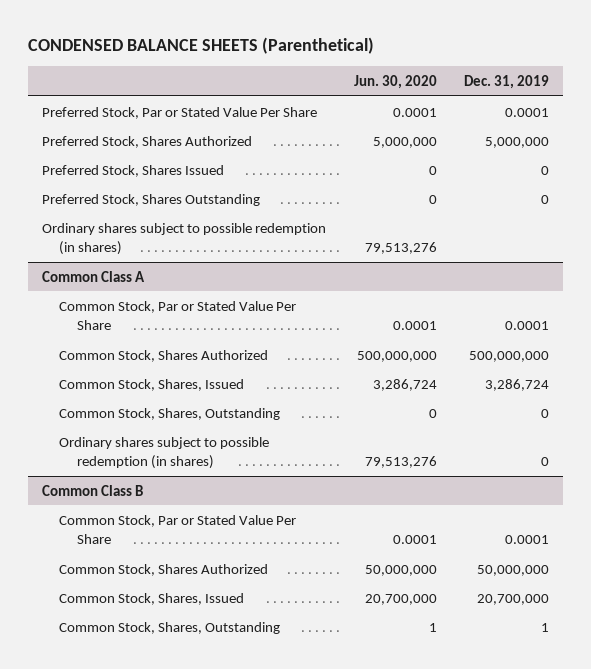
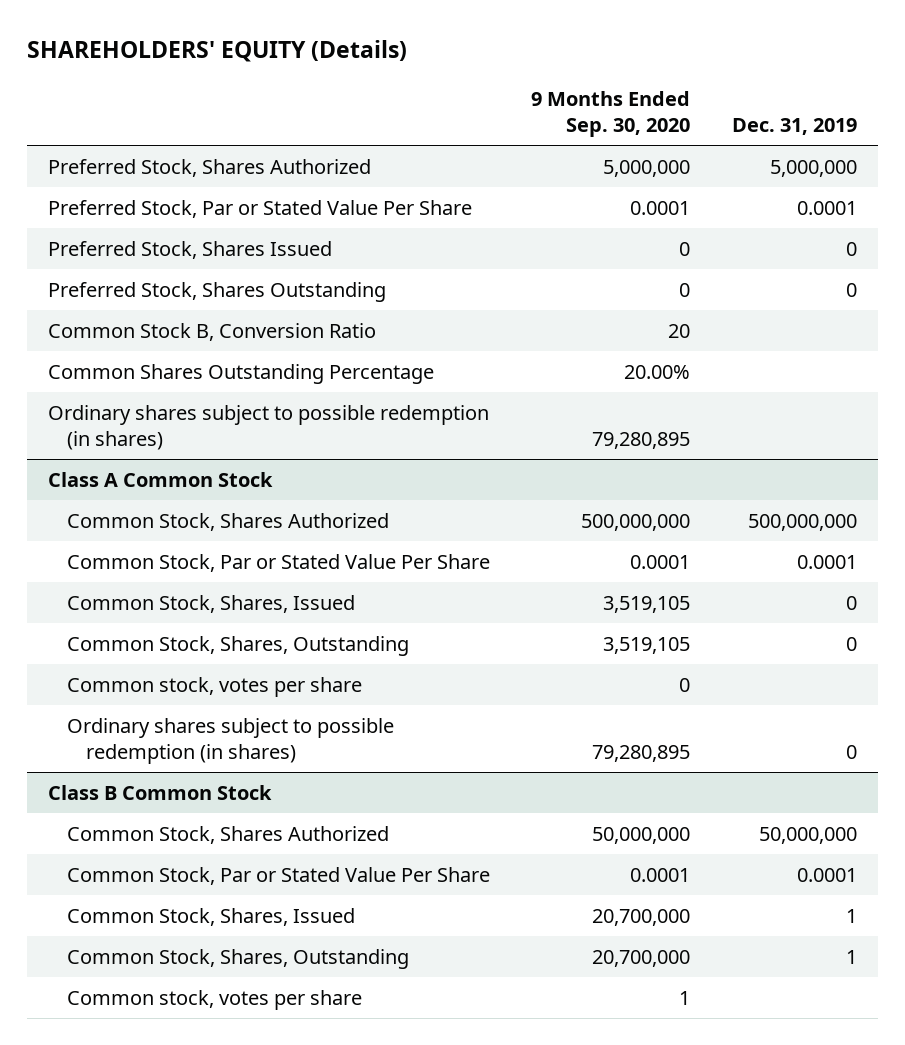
- CONDENSED BALANCE SHEETS (Parenthetical)
+ SHAREHOLDERS' EQUITY (Details)
- | Jun. 30, 2020 | Dec. 31, 2019
+ | 9 Months Ended Sep. 30, 2020 | Dec. 31, 2019
moved down: Preferred Stock, Par or Stated Value Per Share | 0.0001 | 0.0001
+ Common Stock B, Conversion Ratio | 20 |
+ Common Shares Outstanding Percentage | 20.00% |
- Common Class A
- Common Stock, Par or Stated Value Per Share | 0.0001 | 0.0001
+ Class A Common Stock
- Common Stock, Shares, Issued | 3,286,724 | 3,286,724
+ Common Stock, Par or Stated Value Per Share | 0.0001 | 0.0001
+ Common Stock, Shares, Issued | 3,519,105 | 0
+ Common stock, votes per share | 0 |
- Common Class B
- Common Stock, Par or Stated Value Per Share | 0.0001 | 0.0001
+ Class B Common Stock
- Common Stock, Shares, Issued | 20,700,000 | 20,700,000
+ Common Stock, Par or Stated Value Per Share | 0.0001 | 0.0001
+ Common Stock, Shares, Issued | 20,700,000 | 1
+ Common stock, votes per share | 1 |

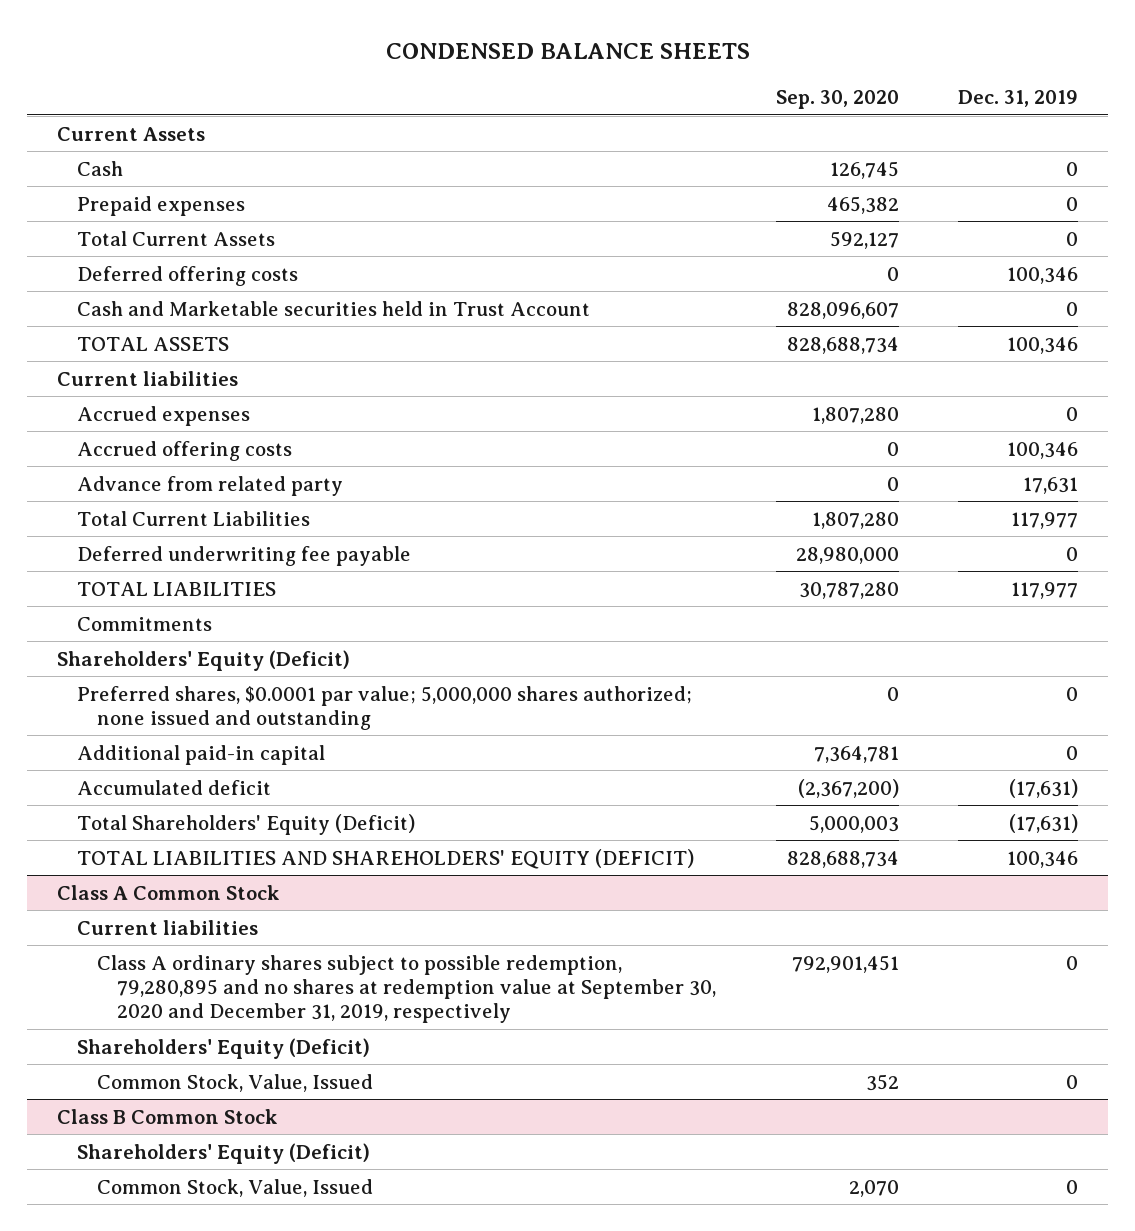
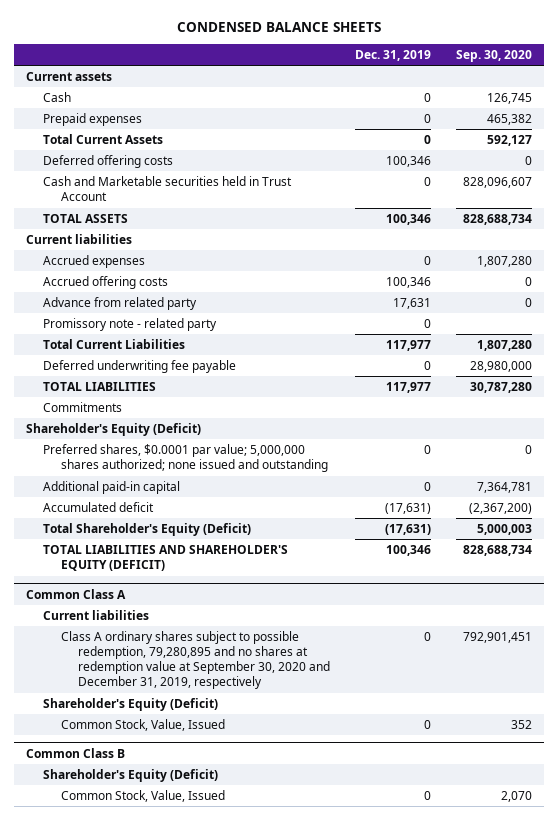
- | Sep. 30, 2020 | Dec. 31, 2019
+ | Dec. 31, 2019 | Sep. 30, 2020
- Current Assets
+ Current assets
+ Promissory note - related party | 0 |
- Shareholders' Equity (Deficit)
+ Shareholder's Equity (Deficit)
- Total Shareholders' Equity (Deficit) | 5,000,003 | (17,631)
- TOTAL LIABILITIES AND SHAREHOLDERS' EQUITY (DEFICIT) | 828,688,734 | 100,346
- Class A Common Stock
+ Total Shareholder's Equity (Deficit) | (17,631) | 5,000,003
+ TOTAL LIABILITIES AND SHAREHOLDER'S EQUITY (DEFICIT) | 100,346 | 828,688,734
+ Common Class A
- Shareholders' Equity (Deficit)
+ Shareholder's Equity (Deficit)
- Class B Common Stock
- Shareholders' Equity (Deficit)
+ Common Class B
+ Shareholder's Equity (Deficit)

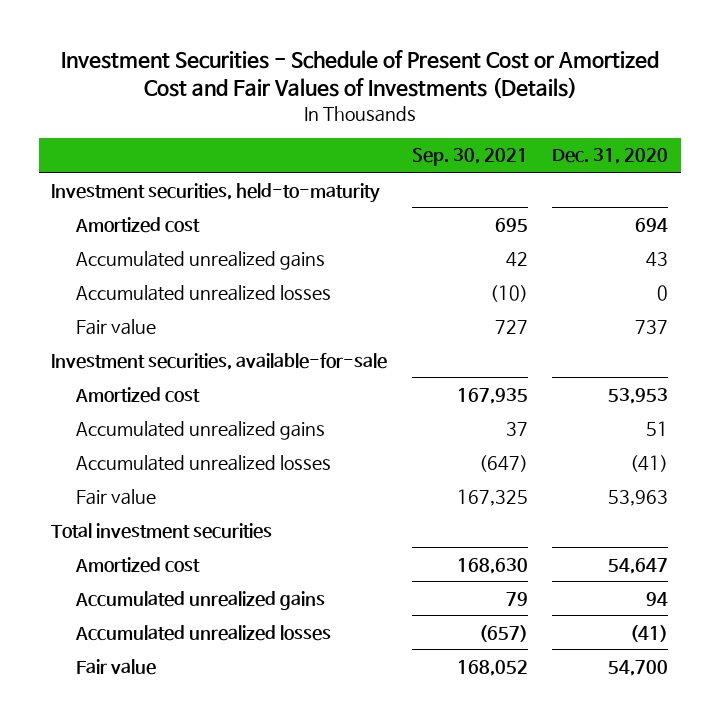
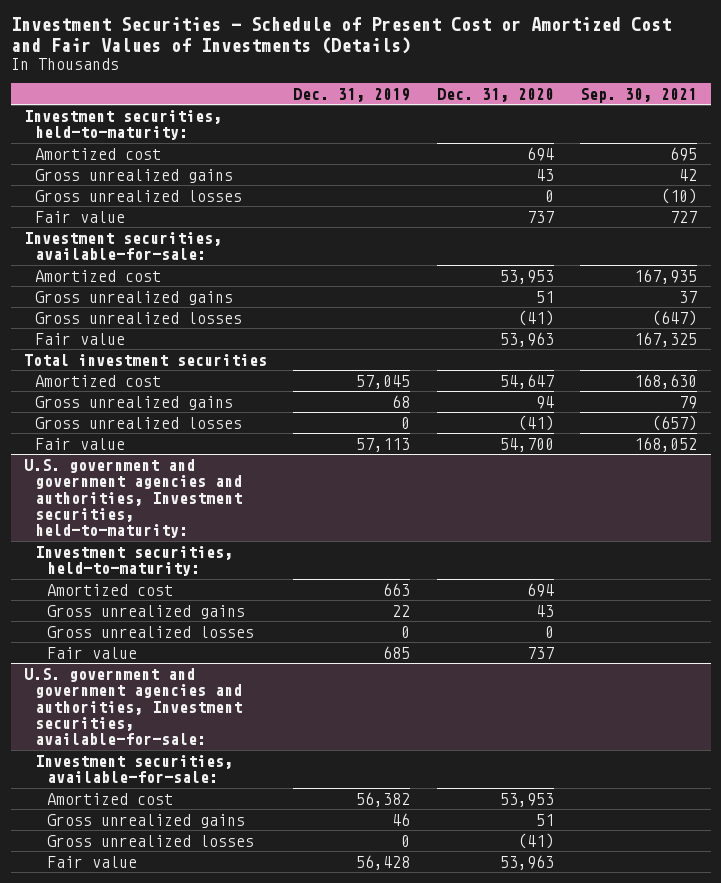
- | Sep. 30, 2021 | Dec. 31, 2020
+ | Dec. 31, 2019 | Dec. 31, 2020 | Sep. 30, 2021
- Investment securities, held-to-maturity
+ Investment securities, held-to-maturity:
- Accumulated unrealized gains | 42 | 43
- Accumulated unrealized losses | (10) | 0
+ Gross unrealized gains | | 43 | 42
+ Gross unrealized losses | | 0 | (10)
- Investment securities, available-for-sale
+ Investment securities, available-for-sale:
- Accumulated unrealized gains | 37 | 51
- Accumulated unrealized losses | (647) | (41)
+ Gross unrealized gains | | 51 | 37
+ Gross unrealized losses | | (41) | (647)
- Accumulated unrealized gains | 79 | 94
- Accumulated unrealized losses | (657) | (41)
+ Gross unrealized gains | 68 | 94 | 79
+ Gross unrealized losses | 0 | (41) | (657)
+ U.S. government and government agencies and authorities, Investment securities, held-to-maturity:
+ Investment securities, held-to-maturity:
+ Amortized cost | 663 | 694 |
+ Gross unrealized gains | 22 | 43 |
+ Gross unrealized losses | 0 | 0 |
+ Fair value | 685 | 737 |
+ U.S. government and government agencies and authorities, Investment securities, available-for-sale:
+ Investment securities, available-for-sale:
+ Amortized cost | 56,382 | 53,953 |
+ Gross unrealized gains | 46 | 51 |
+ Gross unrealized losses | 0 | (41) |
+ Fair value | 56,428 | 53,963 |

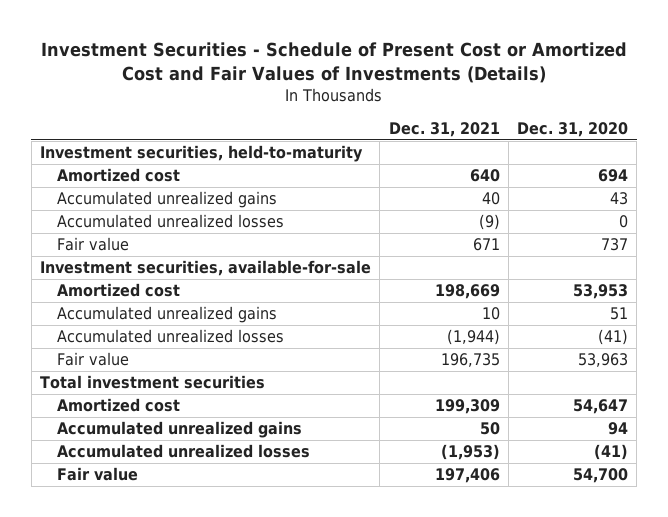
- | Dec. 31, 2019 | Dec. 31, 2020 | Sep. 30, 2021
+ | Dec. 31, 2021 | Dec. 31, 2020
- Investment securities, held-to-maturity:
+ Investment securities, held-to-maturity
- Gross unrealized gains | | 43 | 42
- Gross unrealized losses | | 0 | (10)
+ Accumulated unrealized gains | 40 | 43
+ Accumulated unrealized losses | (9) | 0
- Investment securities, available-for-sale:
+ Investment securities, available-for-sale
- Gross unrealized gains | | 51 | 37
- Gross unrealized losses | | (41) | (647)
+ Accumulated unrealized gains | 10 | 51
+ Accumulated unrealized losses | (1,944) | (41)
- Gross unrealized gains | 68 | 94 | 79
- Gross unrealized losses | 0 | (41) | (657)
+ Accumulated unrealized gains | 50 | 94
+ Accumulated unrealized losses | (1,953) | (41)
- U.S. government and government agencies and authorities, Investment securities, held-to-maturity:
- Investment securities, held-to-maturity:
- Amortized cost | 663 | 694 |
- Gross unrealized gains | 22 | 43 |
- Gross unrealized losses | 0 | 0 |
- Fair value | 685 | 737 |
- U.S. government and government agencies and authorities, Investment securities, available-for-sale:
- Investment securities, available-for-sale:
- Amortized cost | 56,382 | 53,953 |
- Gross unrealized gains | 46 | 51 |
- Gross unrealized losses | 0 | (41) |
- Fair value | 56,428 | 53,963 |

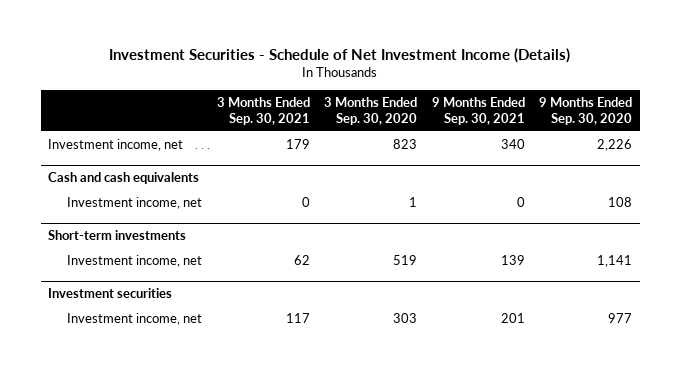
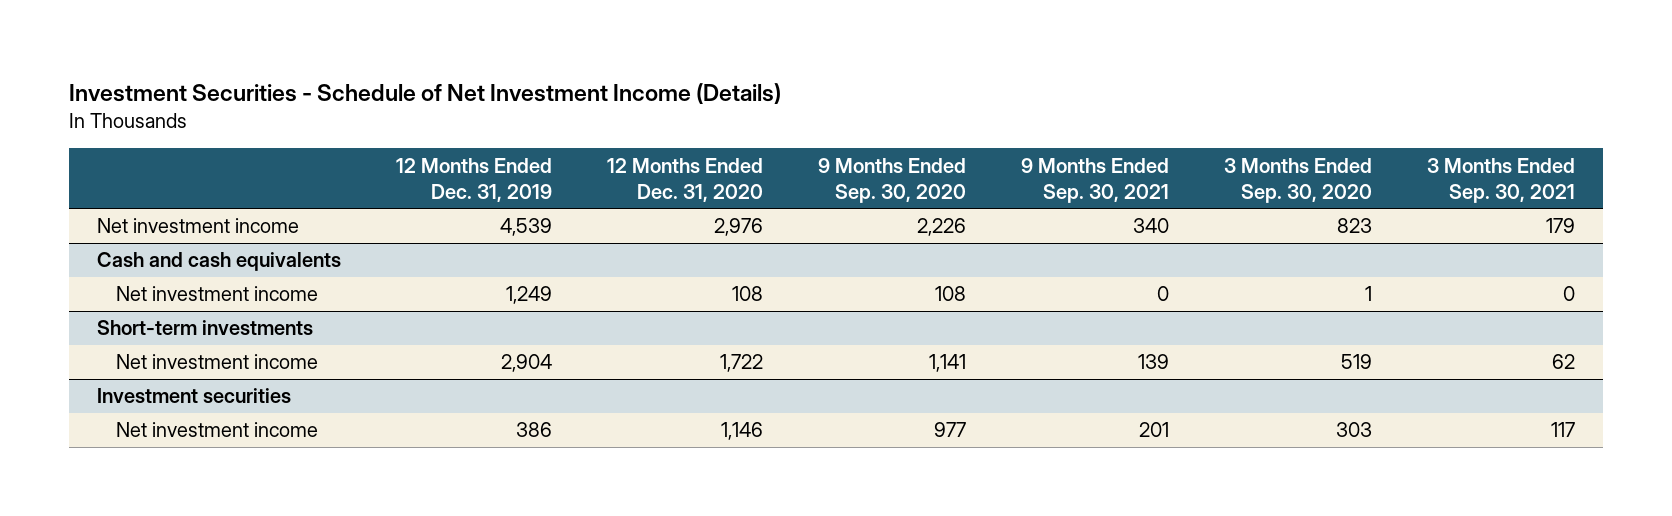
- | 3 Months Ended Sep. 30, 2021 | 3 Months Ended Sep. 30, 2020 | 9 Months Ended Sep. 30, 2021 | 9 Months Ended Sep. 30, 2020
+ | 12 Months Ended Dec. 31, 2019 | 12 Months Ended Dec. 31, 2020 | 9 Months Ended Sep. 30, 2020 | 9 Months Ended Sep. 30, 2021 | 3 Months Ended Sep. 30, 2020 | 3 Months Ended Sep. 30, 2021
- Investment income, net | 179 | 823 | 340 | 2,226
+ Net investment income | 4,539 | 2,976 | 2,226 | 340 | 823 | 179
@ Cash and cash equivalents
- Investment income, net | 0 | 1 | 0 | 108
+ Net investment income | 1,249 | 108 | 108 | 0 | 1 | 0
@ Short-term investments
- Investment income, net | 62 | 519 | 139 | 1,141
+ Net investment income | 2,904 | 1,722 | 1,141 | 139 | 519 | 62
@ Investment securities
- Investment income, net | 117 | 303 | 201 | 977
+ Net investment income | 386 | 1,146 | 977 | 201 | 303 | 117

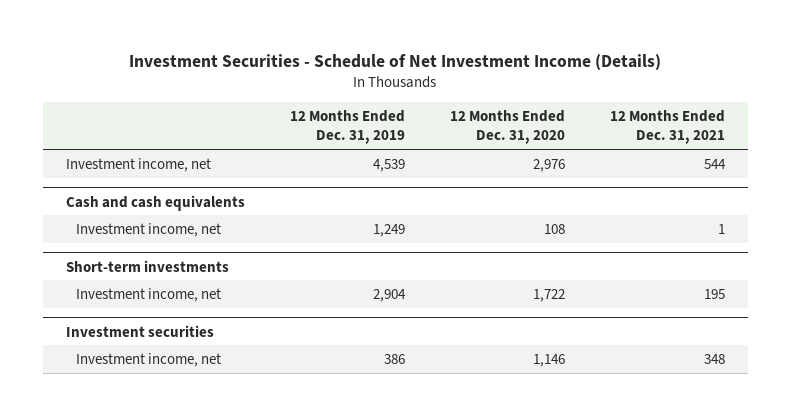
- | 12 Months Ended Dec. 31, 2019 | 12 Months Ended Dec. 31, 2020 | 9 Months Ended Sep. 30, 2020 | 9 Months Ended Sep. 30, 2021 | 3 Months Ended Sep. 30, 2020 | 3 Months Ended Sep. 30, 2021
+ | 12 Months Ended Dec. 31, 2019 | 12 Months Ended Dec. 31, 2020 | 12 Months Ended Dec. 31, 2021
- Net investment income | 4,539 | 2,976 | 2,226 | 340 | 823 | 179
+ Investment income, net | 4,539 | 2,976 | 544
@ Cash and cash equivalents
- Net investment income | 1,249 | 108 | 108 | 0 | 1 | 0
+ Investment income, net | 1,249 | 108 | 1
@ Short-term investments
- Net investment income | 2,904 | 1,722 | 1,141 | 139 | 519 | 62
+ Investment income, net | 2,904 | 1,722 | 195
@ Investment securities
- Net investment income | 386 | 1,146 | 977 | 201 | 303 | 117
+ Investment income, net | 386 | 1,146 | 348

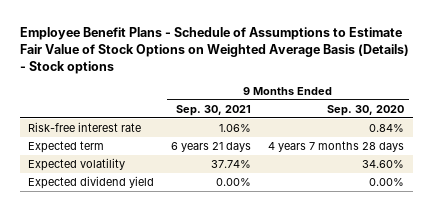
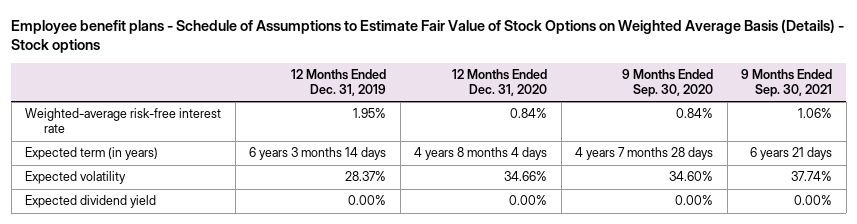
- Employee Benefit Plans - Schedule of Assumptions to Estimate Fair Value of Stock Options on Weighted Average Basis (Details) - Stock options
+ Employee benefit plans - Schedule of Assumptions to Estimate Fair Value of Stock Options on Weighted Average Basis (Details) - Stock options
- | 9 Months Ended Sep. 30, 2021 | 9 Months Ended Sep. 30, 2020
+ | 12 Months Ended Dec. 31, 2019 | 12 Months Ended Dec. 31, 2020 | 9 Months Ended Sep. 30, 2020 | 9 Months Ended Sep. 30, 2021
- Risk-free interest rate | 1.06% | 0.84%
- Expected term | 6 years 21 days | 4 years 7 months 28 days
+ Weighted-average risk-free interest rate | 1.95% | 0.84% | 0.84% | 1.06%
+ Expected term (in years) | 6 years 3 months 14 days | 4 years 8 months 4 days | 4 years 7 months 28 days | 6 years 21 days

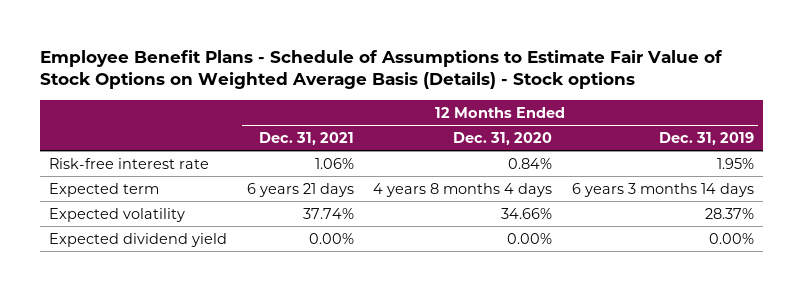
- Employee benefit plans - Schedule of Assumptions to Estimate Fair Value of Stock Options on Weighted Average Basis (Details) - Stock options
+ Employee Benefit Plans - Schedule of Assumptions to Estimate Fair Value of Stock Options on Weighted Average Basis (Details) - Stock options
- | 12 Months Ended Dec. 31, 2019 | 12 Months Ended Dec. 31, 2020 | 9 Months Ended Sep. 30, 2020 | 9 Months Ended Sep. 30, 2021
+ | 12 Months Ended Dec. 31, 2021 | 12 Months Ended Dec. 31, 2020 | 12 Months Ended Dec. 31, 2019
- Weighted-average risk-free interest rate | 1.95% | 0.84% | 0.84% | 1.06%
- Expected term (in years) | 6 years 3 months 14 days | 4 years 8 months 4 days | 4 years 7 months 28 days | 6 years 21 days
+ Risk-free interest rate | 1.06% | 0.84% | 1.95%
+ Expected term | 6 years 21 days | 4 years 8 months 4 days | 6 years 3 months 14 days

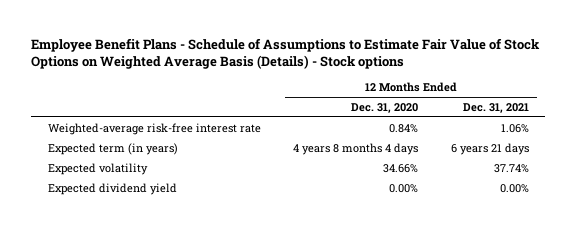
- | 12 Months Ended Dec. 31, 2021 | 12 Months Ended Dec. 31, 2020 | 12 Months Ended Dec. 31, 2019
+ | 12 Months Ended Dec. 31, 2020 | 12 Months Ended Dec. 31, 2021
- Risk-free interest rate | 1.06% | 0.84% | 1.95%
- Expected term | 6 years 21 days | 4 years 8 months 4 days | 6 years 3 months 14 days
+ Weighted-average risk-free interest rate | 0.84% | 1.06%
+ Expected term (in years) | 4 years 8 months 4 days | 6 years 21 days

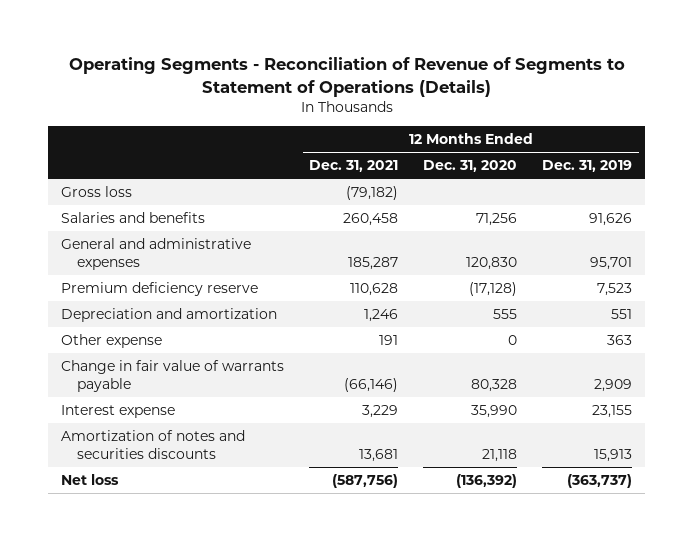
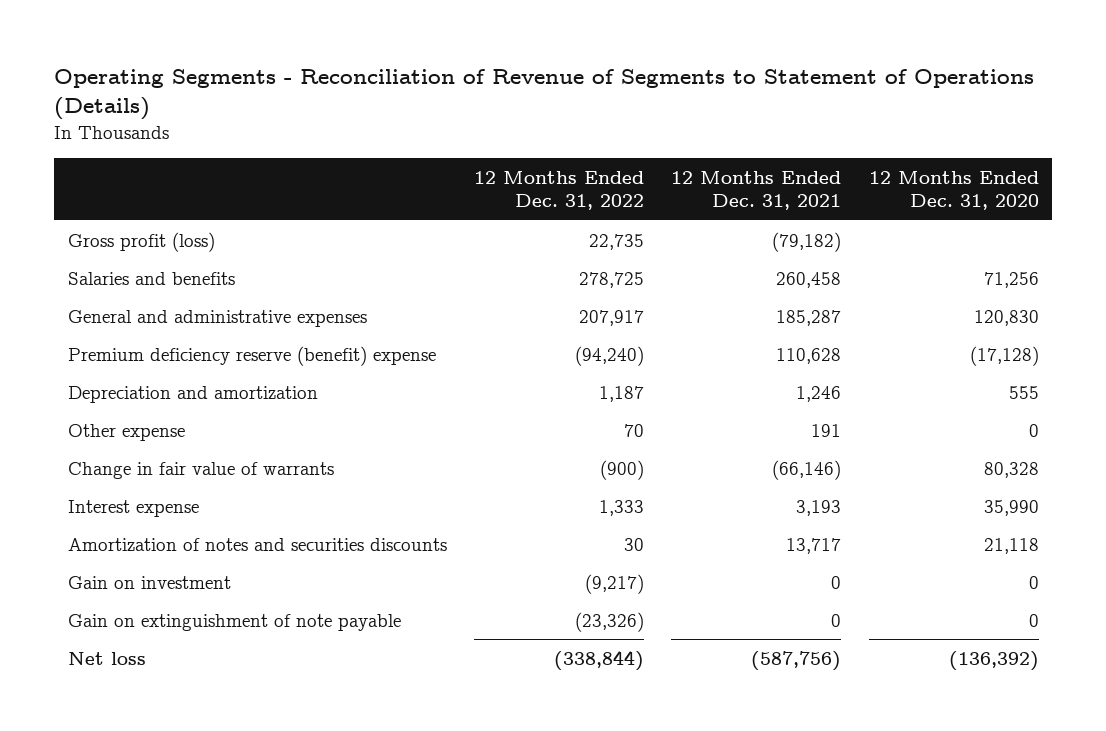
- | 12 Months Ended Dec. 31, 2021 | 12 Months Ended Dec. 31, 2020 | 12 Months Ended Dec. 31, 2019
+ | 12 Months Ended Dec. 31, 2022 | 12 Months Ended Dec. 31, 2021 | 12 Months Ended Dec. 31, 2020
- Gross loss | (79,182) | |
+ Gross profit (loss) | 22,735 | (79,182) |
- Premium deficiency reserve | 110,628 | (17,128) | 7,523
+ Premium deficiency reserve (benefit) expense | (94,240) | 110,628 | (17,128)
- Change in fair value of warrants payable | (66,146) | 80,328 | 2,909
- Interest expense | 3,229 | 35,990 | 23,155
- Amortization of notes and securities discounts | 13,681 | 21,118 | 15,913
+ Change in fair value of warrants | (900) | (66,146) | 80,328
+ Interest expense | 1,333 | 3,193 | 35,990
+ Amortization of notes and securities discounts | 30 | 13,717 | 21,118
+ Gain on investment | (9,217) | 0 | 0
+ Gain on extinguishment of note payable | (23,326) | 0 | 0

